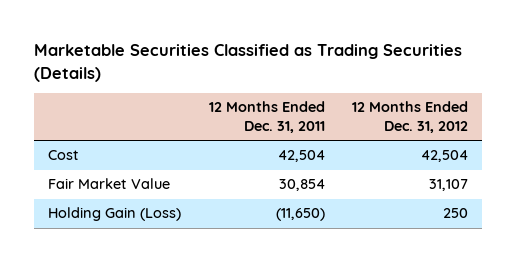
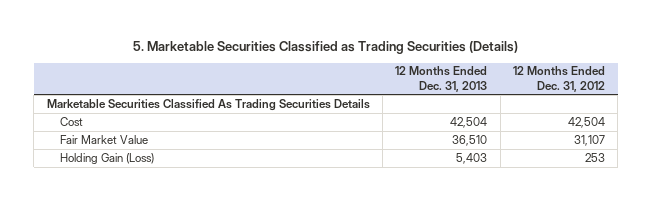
- Marketable Securities Classified as Trading Securities (Details)
+ 5. Marketable Securities Classified as Trading Securities (Details)
- | 12 Months Ended Dec. 31, 2011 | 12 Months Ended Dec. 31, 2012
+ | 12 Months Ended Dec. 31, 2013 | 12 Months Ended Dec. 31, 2012
+ Marketable Securities Classified As Trading Securities Details
- Holding Gain (Loss) | (11,650) | 250
+ Holding Gain (Loss) | 5,403 | 253

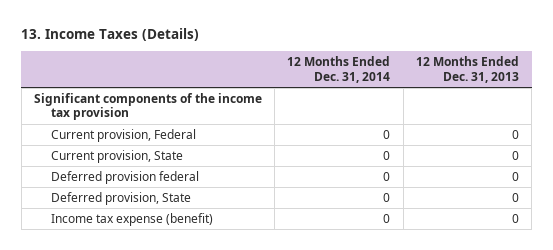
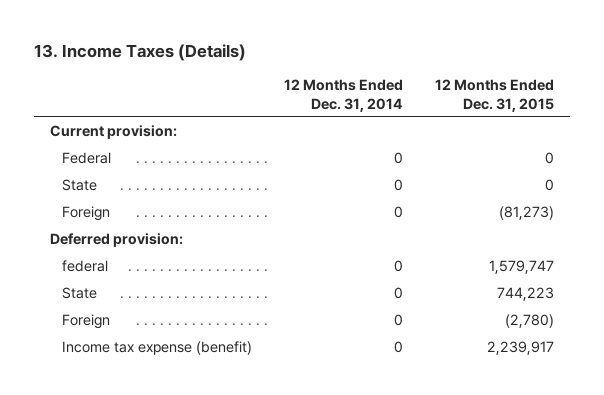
- | 12 Months Ended Dec. 31, 2014 | 12 Months Ended Dec. 31, 2013
+ | 12 Months Ended Dec. 31, 2014 | 12 Months Ended Dec. 31, 2015
- Significant components of the income tax provision
- Current provision, Federal | 0 | 0
- Current provision, State | 0 | 0
- Deferred provision federal | 0 | 0
- Deferred provision, State | 0 | 0
+ Current provision:
+ Federal | 0 | 0
+ State | 0 | 0
+ Foreign | 0 | (81,273)
+ Deferred provision:
+ federal | 0 | 1,579,747
+ State | 0 | 744,223
+ Foreign | 0 | (2,780)

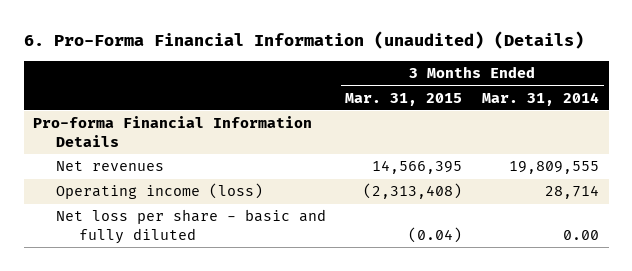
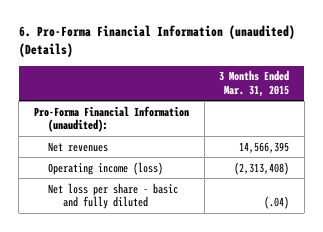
- | 3 Months Ended Mar. 31, 2015 | 3 Months Ended Mar. 31, 2014
+ | 3 Months Ended Mar. 31, 2015
- Pro-forma Financial Information Details
+ Pro-Forma Financial Information (unaudited):
- Net loss per share - basic and fully diluted | (0.04) | 0.00
+ Net loss per share - basic and fully diluted | (.04)

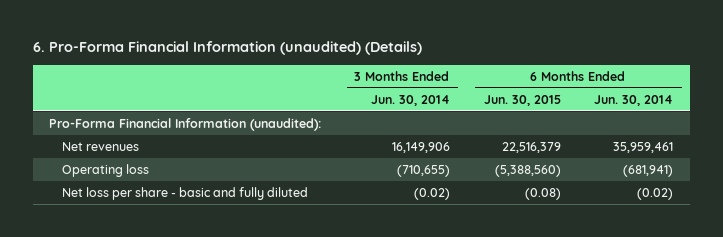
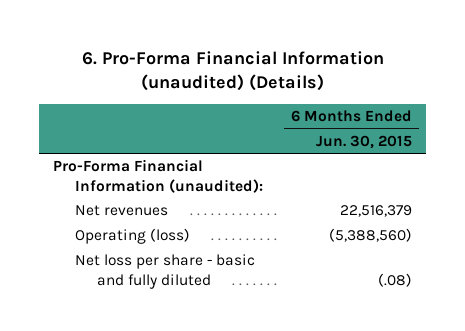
- | 3 Months Ended Jun. 30, 2014 | 6 Months Ended Jun. 30, 2015 | 6 Months Ended Jun. 30, 2014
+ | 6 Months Ended Jun. 30, 2015
- Operating loss | (710,655) | (5,388,560) | (681,941)
- Net loss per share - basic and fully diluted | (0.02) | (0.08) | (0.02)
+ Operating (loss) | (5,388,560)
+ Net loss per share - basic and fully diluted | (.08)

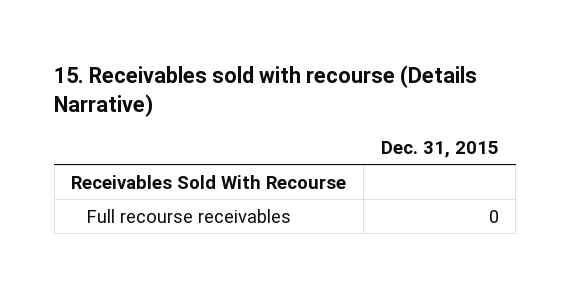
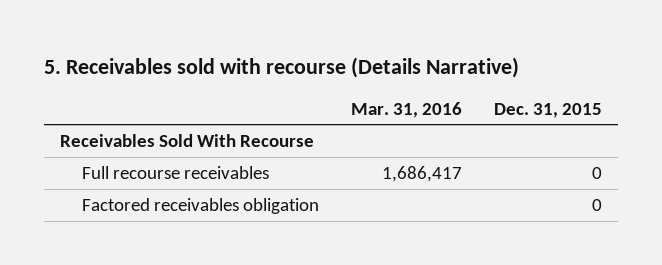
- 15. Receivables sold with recourse (Details Narrative)
+ 5. Receivables sold with recourse (Details Narrative)
- | Dec. 31, 2015
+ | Mar. 31, 2016 | Dec. 31, 2015
+ Factored receivables obligation | | 0

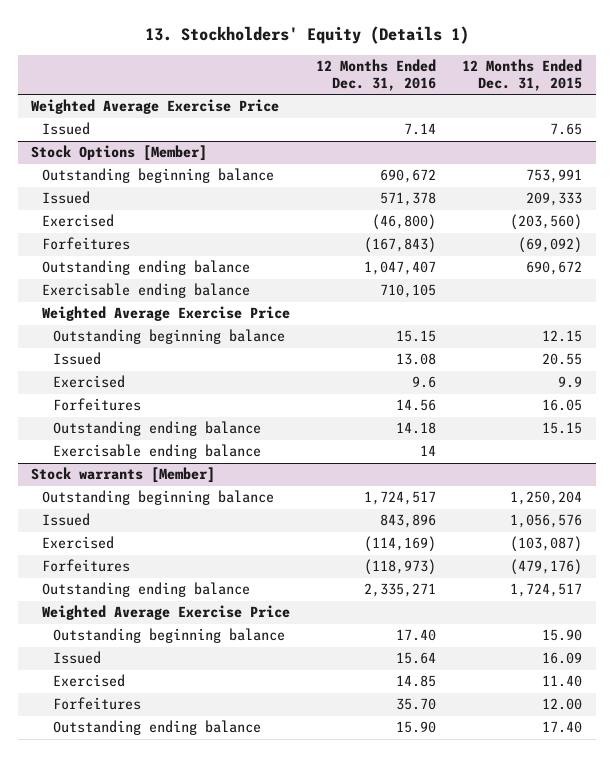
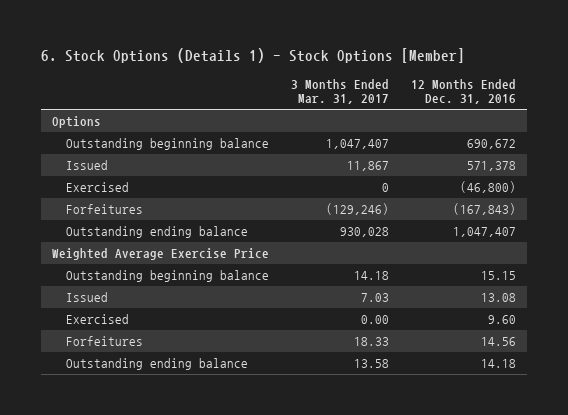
- 13. Stockholders' Equity (Details 1)
+ 6. Stock Options (Details 1) - Stock Options [Member]
- | 12 Months Ended Dec. 31, 2016 | 12 Months Ended Dec. 31, 2015
+ | 3 Months Ended Mar. 31, 2017 | 12 Months Ended Dec. 31, 2016
- Weighted Average Exercise Price
- Issued | 7.14 | 7.65
- Stock Options [Member]
+ Options
- Exercisable ending balance | 710,105 |
- Exercised | 9.6 | 9.9
+ Exercised | 0.00 | 9.60
- Exercisable ending balance | 14 |
- Stock warrants [Member]
- Outstanding beginning balance | 1,724,517 | 1,250,204
- Issued | 843,896 | 1,056,576
- Exercised | (114,169) | (103,087)
- Forfeitures | (118,973) | (479,176)
- Outstanding ending balance | 2,335,271 | 1,724,517
- Weighted Average Exercise Price
- Outstanding beginning balance | 17.40 | 15.90
- Issued | 15.64 | 16.09
- Exercised | 14.85 | 11.40
- Forfeitures | 35.70 | 12.00
- Outstanding ending balance | 15.90 | 17.40

